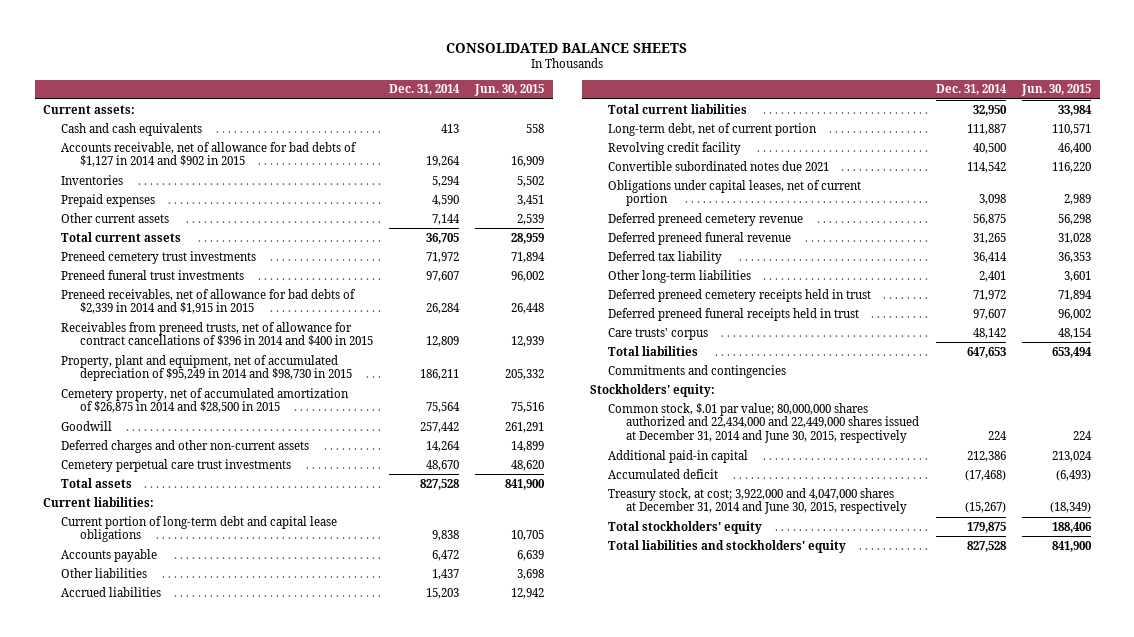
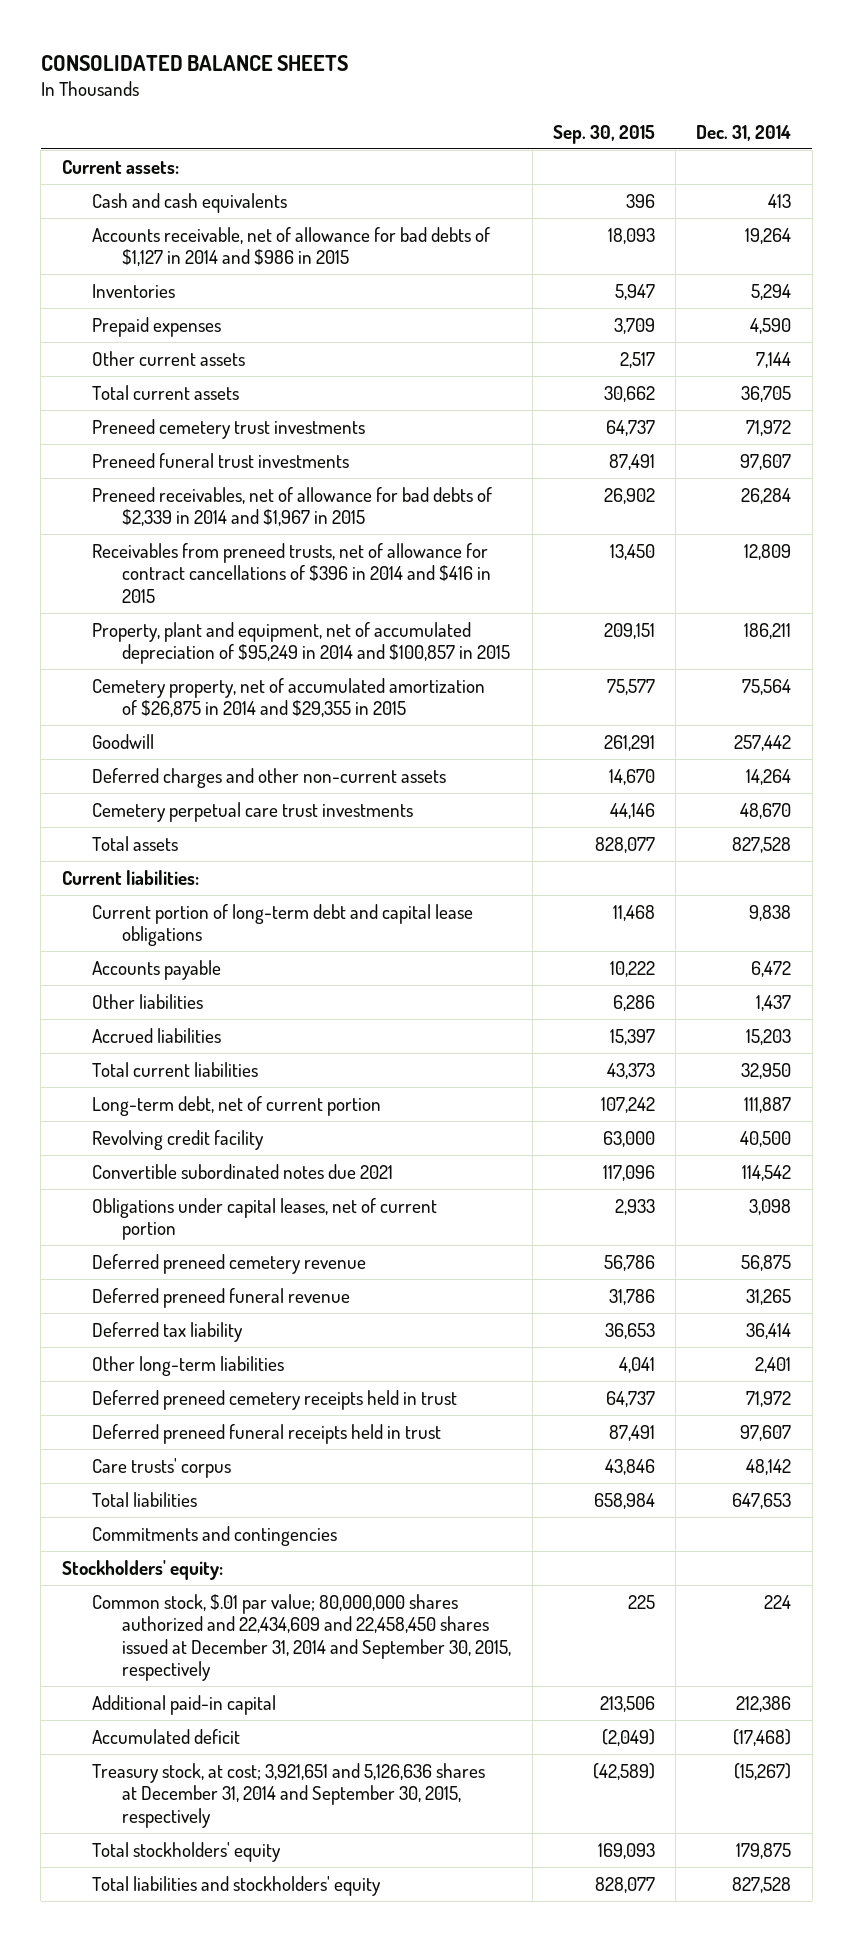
- | Dec. 31, 2014 | Jun. 30, 2015
+ | Sep. 30, 2015 | Dec. 31, 2014
- Accounts receivable, net of allowance for bad debts of $1,127 in 2014 and $902 in 2015 | 19,264 | 16,909
+ Accounts receivable, net of allowance for bad debts of $1,127 in 2014 and $986 in 2015 | 18,093 | 19,264
- Preneed receivables, net of allowance for bad debts of $2,339 in 2014 and $1,915 in 2015 | 26,284 | 26,448
- Receivables from preneed trusts, net of allowance for contract cancellations of $396 in 2014 and $400 in 2015 | 12,809 | 12,939
- Property, plant and equipment, net of accumulated depreciation of $95,249 in 2014 and $98,730 in 2015 | 186,211 | 205,332
- Cemetery property, net of accumulated amortization of $26,875 in 2014 and $28,500 in 2015 | 75,564 | 75,516
+ Preneed receivables, net of allowance for bad debts of $2,339 in 2014 and $1,967 in 2015 | 26,902 | 26,284
+ Receivables from preneed trusts, net of allowance for contract cancellations of $396 in 2014 and $416 in 2015 | 13,450 | 12,809
+ Property, plant and equipment, net of accumulated depreciation of $95,249 in 2014 and $100,857 in 2015 | 209,151 | 186,211
+ Cemetery property, net of accumulated amortization of $26,875 in 2014 and $29,355 in 2015 | 75,577 | 75,564
- Common stock, $.01 par value; 80,000,000 shares authorized and 22,434,000 and 22,449,000 shares issued at December 31, 2014 and June 30, 2015, respectively | 224 | 224
+ Common stock, $.01 par value; 80,000,000 shares authorized and 22,434,609 and 22,458,450 shares issued at December 31, 2014 and September 30, 2015, respectively | 225 | 224
- Treasury stock, at cost; 3,922,000 and 4,047,000 shares at December 31, 2014 and June 30, 2015, respectively | (15,267) | (18,349)
+ Treasury stock, at cost; 3,921,651 and 5,126,636 shares at December 31, 2014 and September 30, 2015, respectively | (42,589) | (15,267)

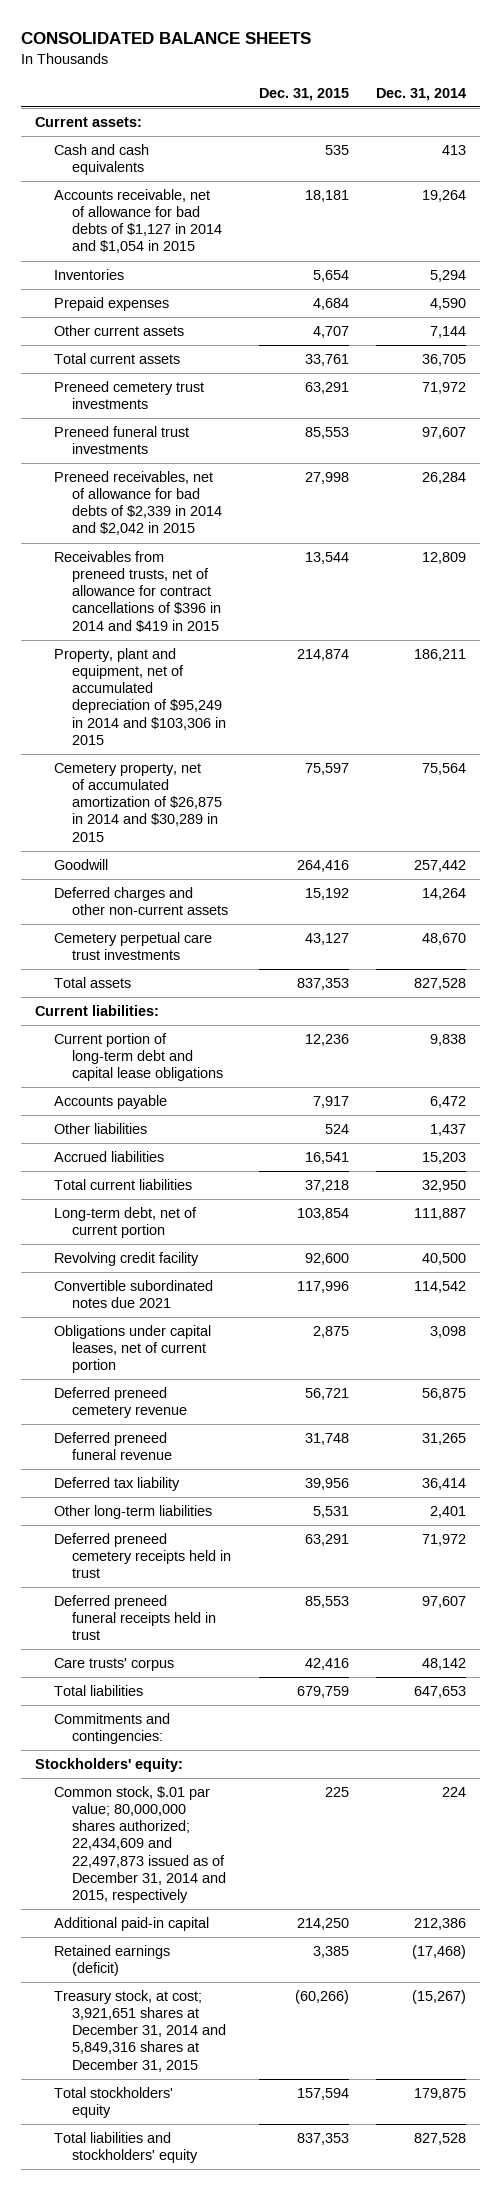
- | Sep. 30, 2015 | Dec. 31, 2014
+ | Dec. 31, 2015 | Dec. 31, 2014
- Accounts receivable, net of allowance for bad debts of $1,127 in 2014 and $986 in 2015 | 18,093 | 19,264
+ Accounts receivable, net of allowance for bad debts of $1,127 in 2014 and $1,054 in 2015 | 18,181 | 19,264
- Preneed receivables, net of allowance for bad debts of $2,339 in 2014 and $1,967 in 2015 | 26,902 | 26,284
- Receivables from preneed trusts, net of allowance for contract cancellations of $396 in 2014 and $416 in 2015 | 13,450 | 12,809
- Property, plant and equipment, net of accumulated depreciation of $95,249 in 2014 and $100,857 in 2015 | 209,151 | 186,211
- Cemetery property, net of accumulated amortization of $26,875 in 2014 and $29,355 in 2015 | 75,577 | 75,564
+ Preneed receivables, net of allowance for bad debts of $2,339 in 2014 and $2,042 in 2015 | 27,998 | 26,284
+ Receivables from preneed trusts, net of allowance for contract cancellations of $396 in 2014 and $419 in 2015 | 13,544 | 12,809
+ Property, plant and equipment, net of accumulated depreciation of $95,249 in 2014 and $103,306 in 2015 | 214,874 | 186,211
+ Cemetery property, net of accumulated amortization of $26,875 in 2014 and $30,289 in 2015 | 75,597 | 75,564
- Commitments and contingencies
+ Commitments and contingencies:
- Common stock, $.01 par value; 80,000,000 shares authorized and 22,434,609 and 22,458,450 shares issued at December 31, 2014 and September 30, 2015, respectively | 225 | 224
+ Common stock, $.01 par value; 80,000,000 shares authorized; 22,434,609 and 22,497,873 issued as of December 31, 2014 and 2015, respectively | 225 | 224
- Accumulated deficit | (2,049) | (17,468)
- Treasury stock, at cost; 3,921,651 and 5,126,636 shares at December 31, 2014 and September 30, 2015, respectively | (42,589) | (15,267)
+ Retained earnings (deficit) | 3,385 | (17,468)
+ Treasury stock, at cost; 3,921,651 shares at December 31, 2014 and 5,849,316 shares at December 31, 2015 | (60,266) | (15,267)

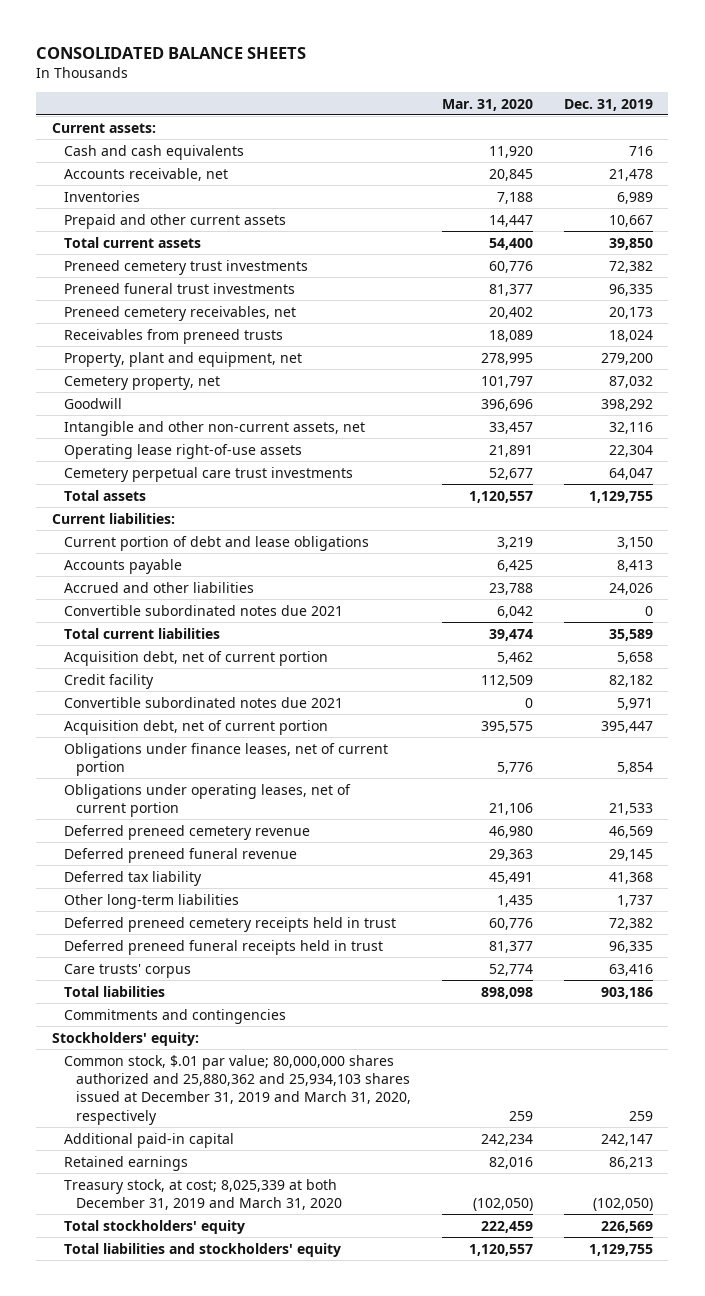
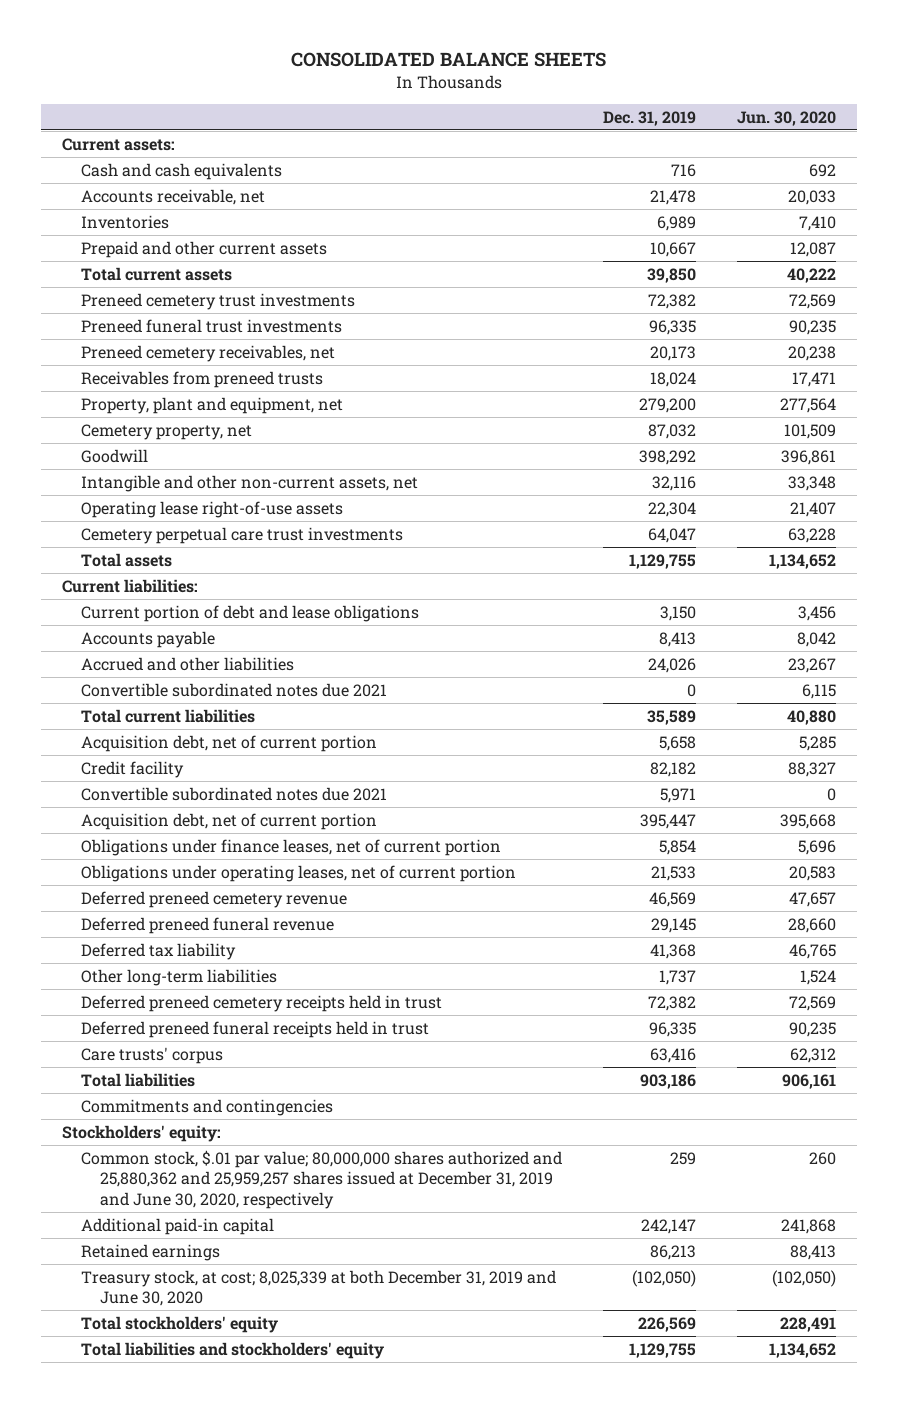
- | Mar. 31, 2020 | Dec. 31, 2019
+ | Dec. 31, 2019 | Jun. 30, 2020
- Common stock, $.01 par value; 80,000,000 shares authorized and 25,880,362 and 25,934,103 shares issued at December 31, 2019 and March 31, 2020, respectively | 259 | 259
+ Common stock, $.01 par value; 80,000,000 shares authorized and 25,880,362 and 25,959,257 shares issued at December 31, 2019 and June 30, 2020, respectively | 259 | 260
- Treasury stock, at cost; 8,025,339 at both December 31, 2019 and March 31, 2020 | (102,050) | (102,050)
+ Treasury stock, at cost; 8,025,339 at both December 31, 2019 and June 30, 2020 | (102,050) | (102,050)

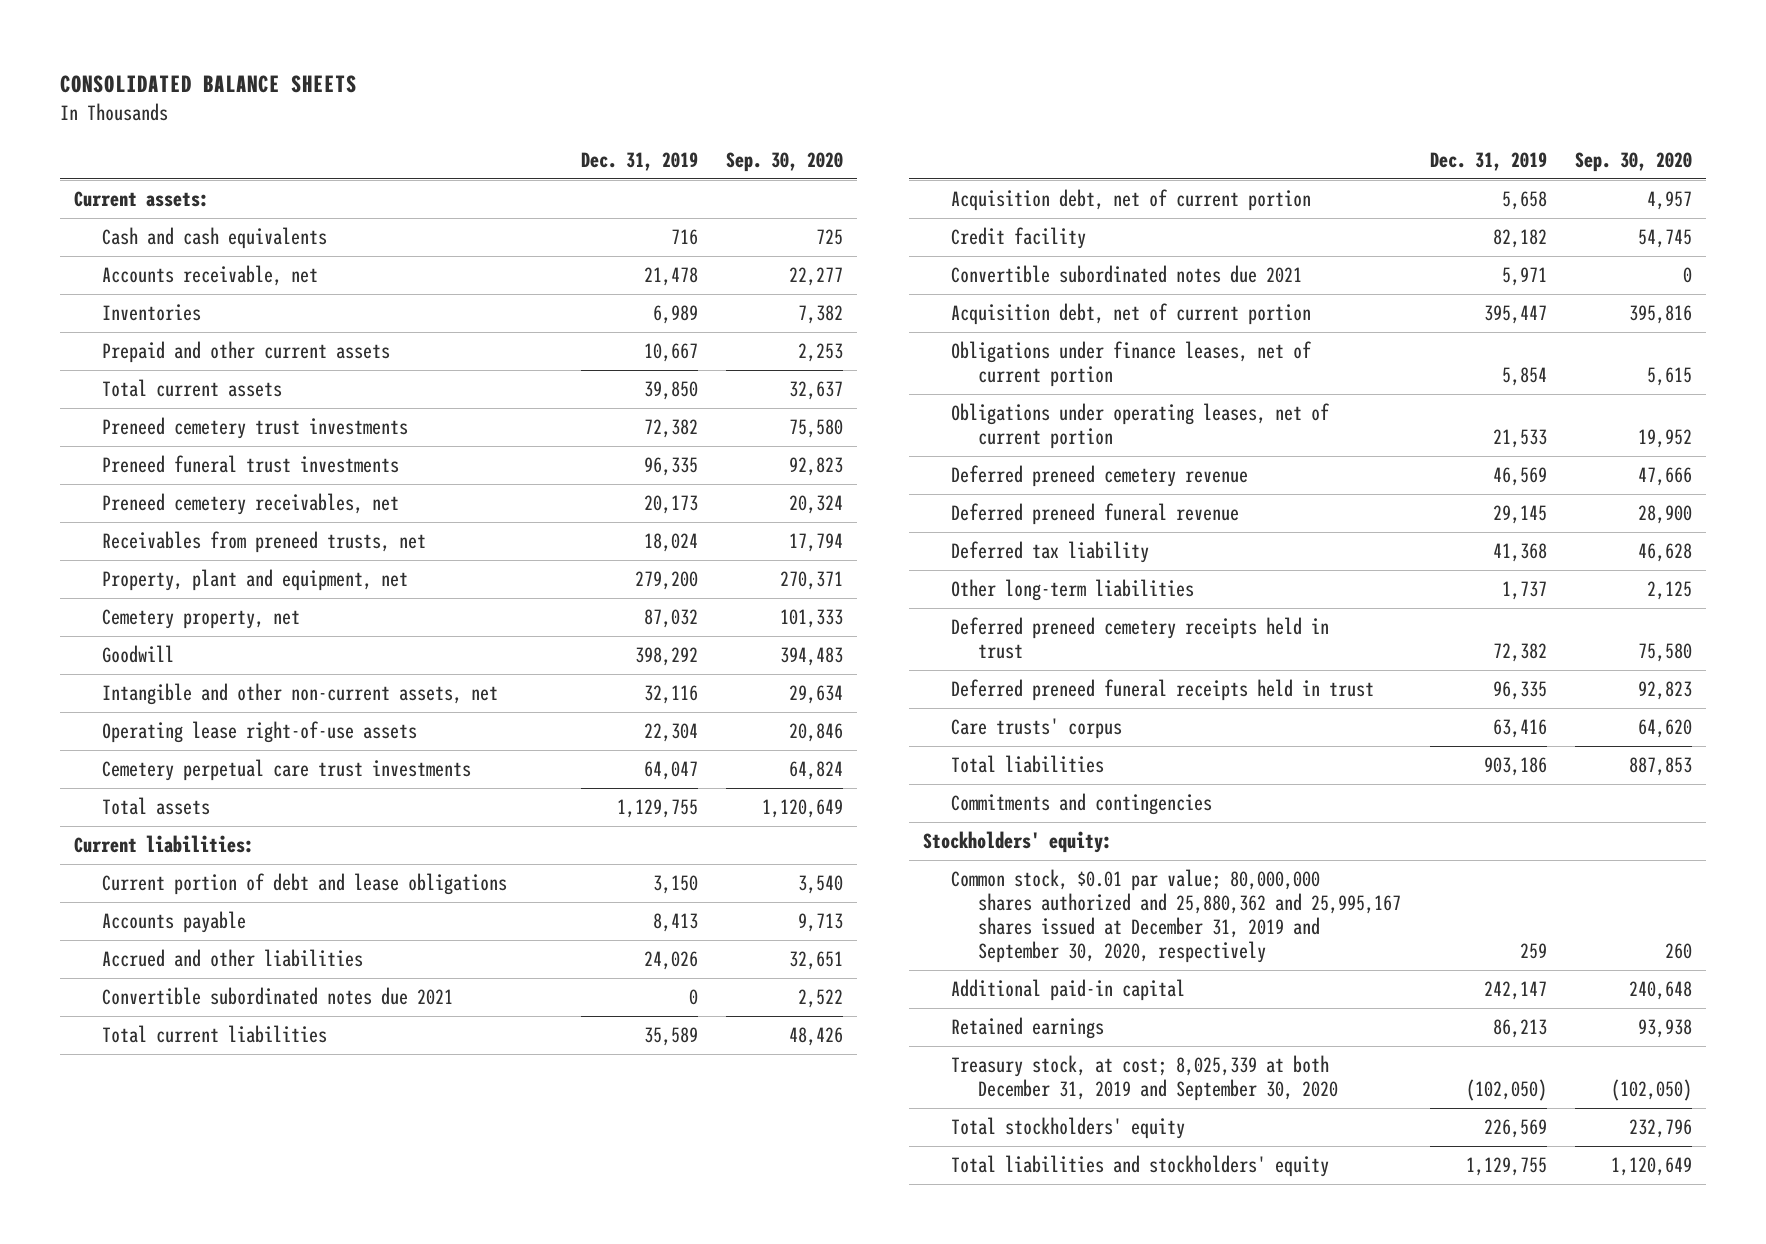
- | Dec. 31, 2019 | Jun. 30, 2020
+ | Dec. 31, 2019 | Sep. 30, 2020
- Receivables from preneed trusts | 18,024 | 17,471
+ Receivables from preneed trusts, net | 18,024 | 17,794
- Common stock, $.01 par value; 80,000,000 shares authorized and 25,880,362 and 25,959,257 shares issued at December 31, 2019 and June 30, 2020, respectively | 259 | 260
+ Common stock, $0.01 par value; 80,000,000 shares authorized and 25,880,362 and 25,995,167 shares issued at December 31, 2019 and September 30, 2020, respectively | 259 | 260
- Treasury stock, at cost; 8,025,339 at both December 31, 2019 and June 30, 2020 | (102,050) | (102,050)
+ Treasury stock, at cost; 8,025,339 at both December 31, 2019 and September 30, 2020 | (102,050) | (102,050)

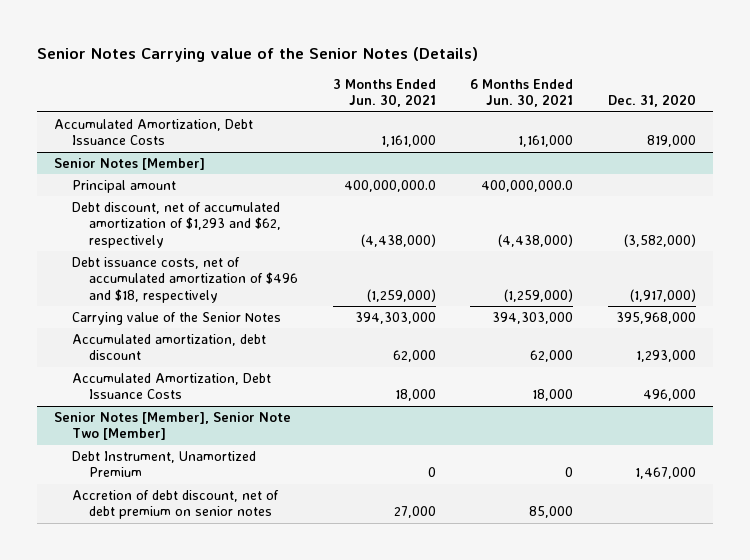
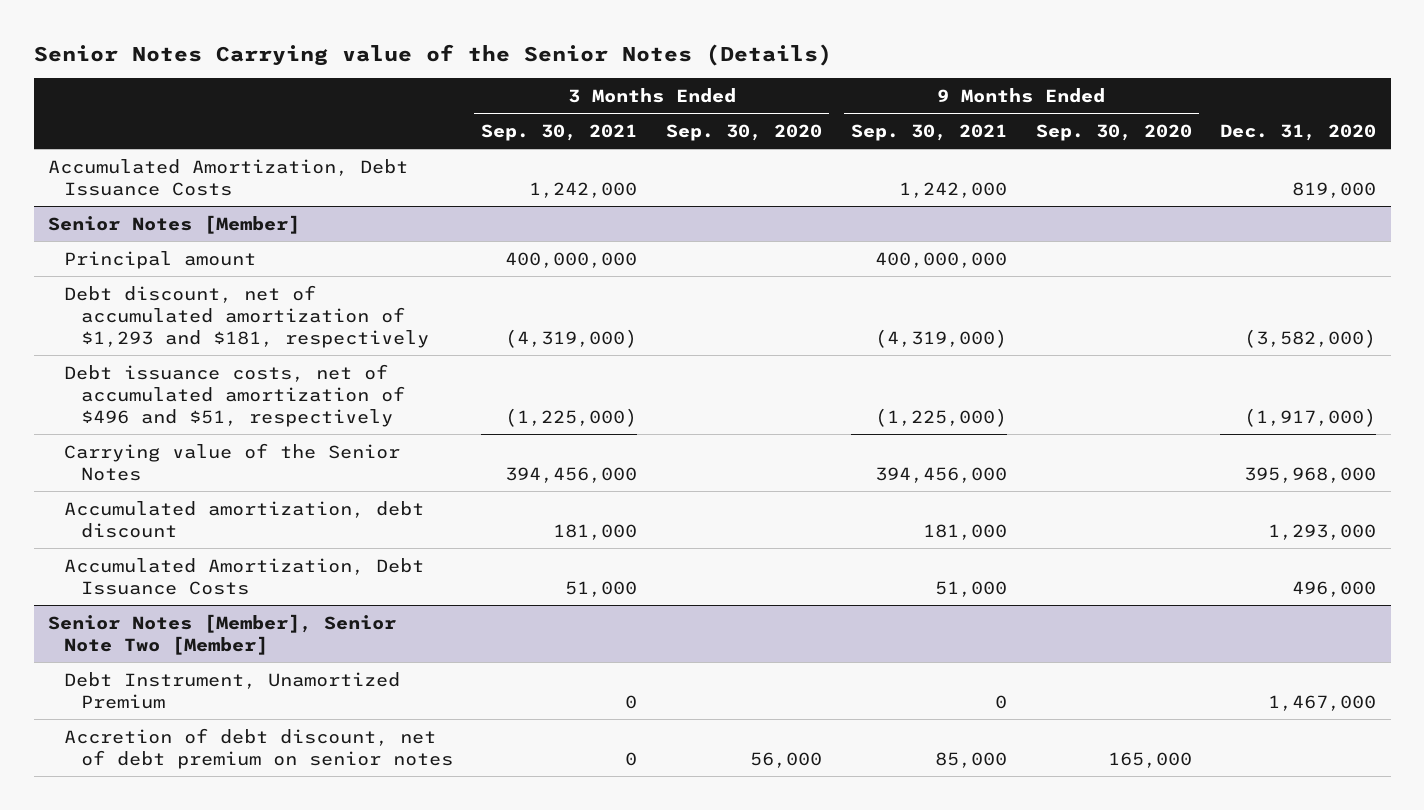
- | 3 Months Ended Jun. 30, 2021 | 6 Months Ended Jun. 30, 2021 | Dec. 31, 2020
+ | 3 Months Ended Sep. 30, 2021 | 3 Months Ended Sep. 30, 2020 | 9 Months Ended Sep. 30, 2021 | 9 Months Ended Sep. 30, 2020 | Dec. 31, 2020
@ Senior Notes [Member]
- Debt discount, net of accumulated amortization of $1,293 and $62, respectively | (4,438,000) | (4,438,000) | (3,582,000)
- Debt issuance costs, net of accumulated amortization of $496 and $18, respectively | (1,259,000) | (1,259,000) | (1,917,000)
+ Debt discount, net of accumulated amortization of $1,293 and $181, respectively | (4,319,000) | | (4,319,000) | | (3,582,000)
+ Debt issuance costs, net of accumulated amortization of $496 and $51, respectively | (1,225,000) | | (1,225,000) | | (1,917,000)

